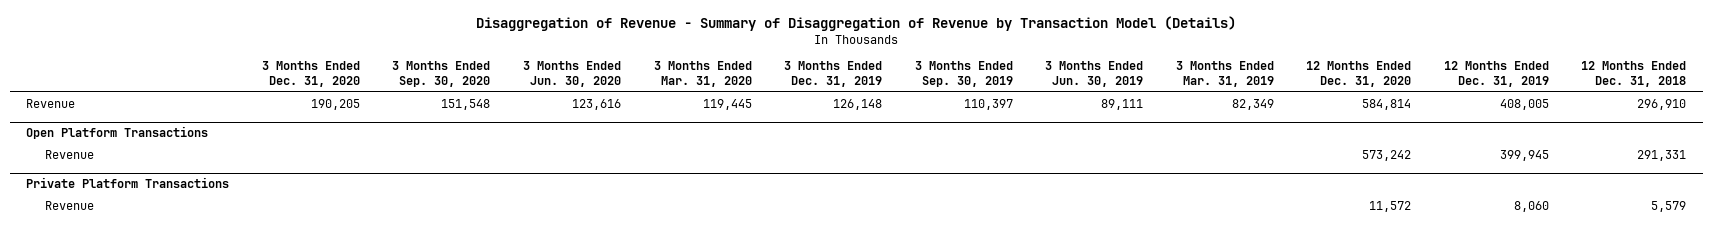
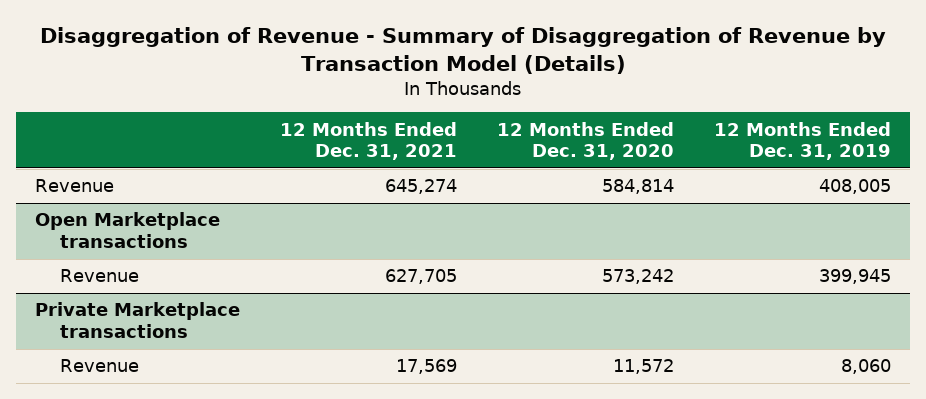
- | 3 Months Ended Dec. 31, 2020 | 3 Months Ended Sep. 30, 2020 | 3 Months Ended Jun. 30, 2020 | 3 Months Ended Mar. 31, 2020 | 3 Months Ended Dec. 31, 2019 | 3 Months Ended Sep. 30, 2019 | 3 Months Ended Jun. 30, 2019 | 3 Months Ended Mar. 31, 2019 | 12 Months Ended Dec. 31, 2020 | 12 Months Ended Dec. 31, 2019 | 12 Months Ended Dec. 31, 2018
+ | 12 Months Ended Dec. 31, 2021 | 12 Months Ended Dec. 31, 2020 | 12 Months Ended Dec. 31, 2019
- Open Platform Transactions
+ Open Marketplace transactions
- Private Platform Transactions
+ Private Marketplace transactions

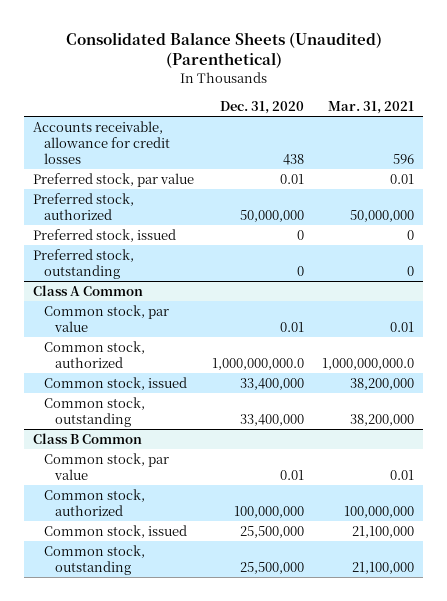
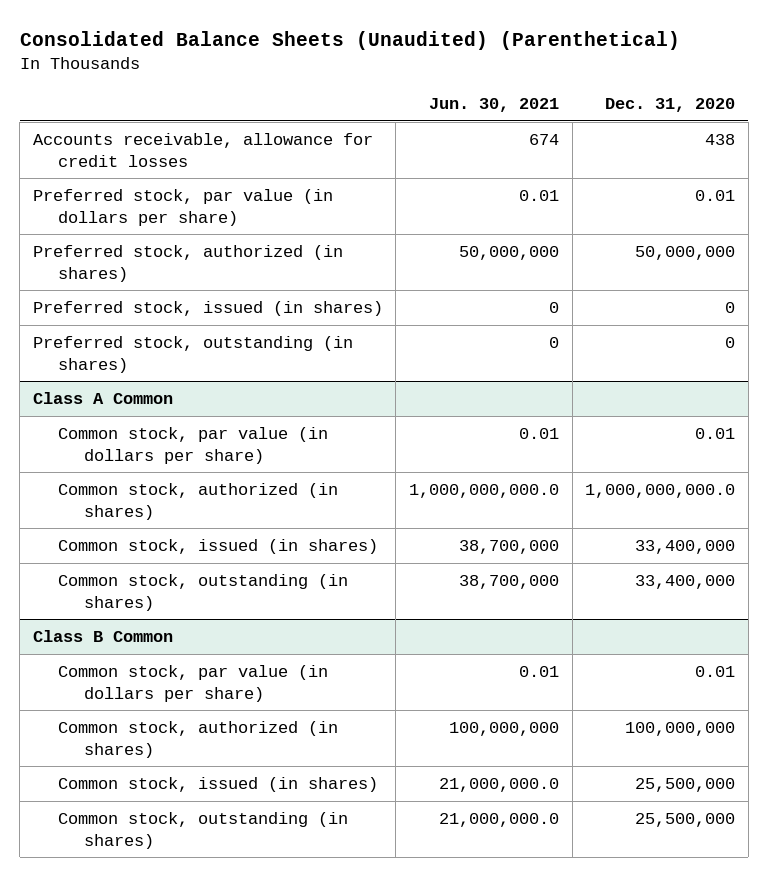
- | Dec. 31, 2020 | Mar. 31, 2021
+ | Jun. 30, 2021 | Dec. 31, 2020
- Preferred stock, par value | 0.01 | 0.01
- Preferred stock, authorized | 50,000,000 | 50,000,000
- Preferred stock, issued | 0 | 0
- Preferred stock, outstanding | 0 | 0
+ Preferred stock, par value (in dollars per share) | 0.01 | 0.01
+ Preferred stock, authorized (in shares) | 50,000,000 | 50,000,000
+ Preferred stock, issued (in shares) | 0 | 0
+ Preferred stock, outstanding (in shares) | 0 | 0
@ Class A Common
- Common stock, par value | 0.01 | 0.01
- Common stock, authorized | 1,000,000,000.0 | 1,000,000,000.0
- Common stock, issued | 33,400,000 | 38,200,000
- Common stock, outstanding | 33,400,000 | 38,200,000
+ Common stock, par value (in dollars per share) | 0.01 | 0.01
+ Common stock, authorized (in shares) | 1,000,000,000.0 | 1,000,000,000.0
+ Common stock, issued (in shares) | 38,700,000 | 33,400,000
+ Common stock, outstanding (in shares) | 38,700,000 | 33,400,000
@ Class B Common
- Common stock, par value | 0.01 | 0.01
- Common stock, authorized | 100,000,000 | 100,000,000
- Common stock, issued | 25,500,000 | 21,100,000
- Common stock, outstanding | 25,500,000 | 21,100,000
+ Common stock, par value (in dollars per share) | 0.01 | 0.01
+ Common stock, authorized (in shares) | 100,000,000 | 100,000,000
+ Common stock, issued (in shares) | 21,000,000.0 | 25,500,000
+ Common stock, outstanding (in shares) | 21,000,000.0 | 25,500,000

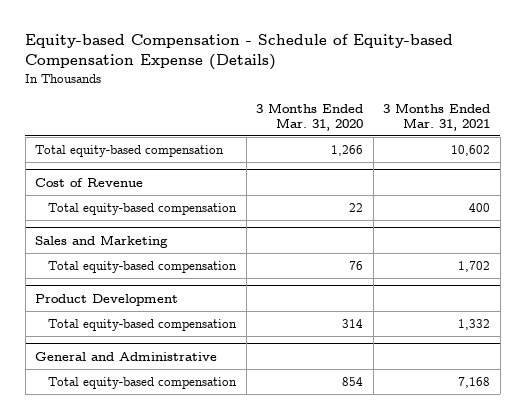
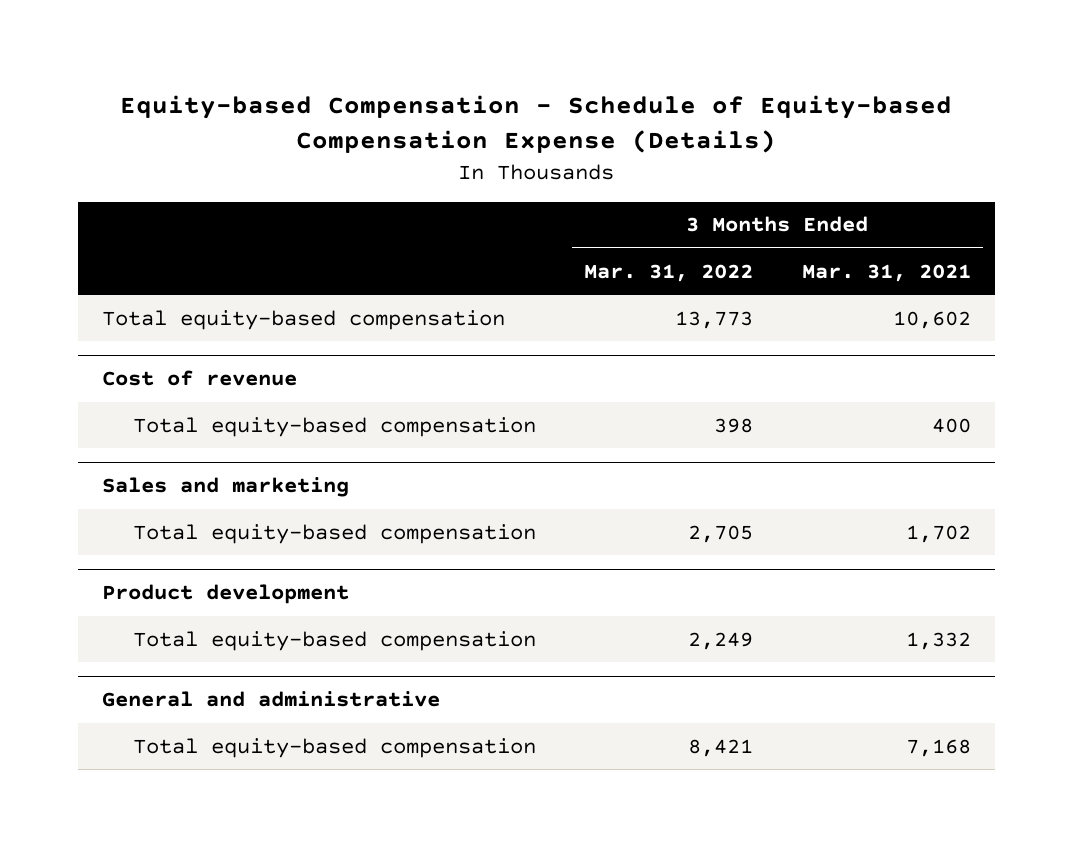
- | 3 Months Ended Mar. 31, 2020 | 3 Months Ended Mar. 31, 2021
+ | 3 Months Ended Mar. 31, 2022 | 3 Months Ended Mar. 31, 2021
- Cost of Revenue
+ Cost of revenue
- Sales and Marketing
+ Sales and marketing
- Product Development
+ Product development
- General and Administrative
+ General and administrative

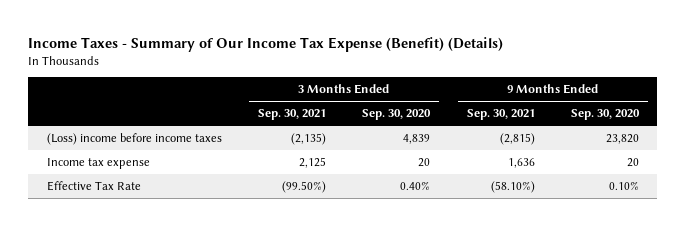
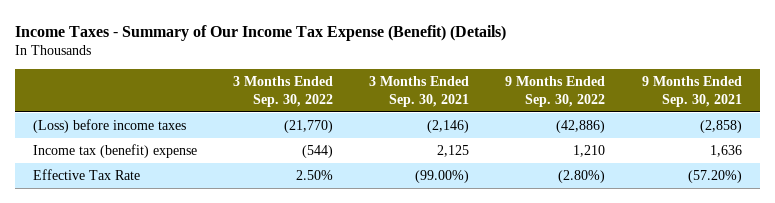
- | 3 Months Ended Sep. 30, 2021 | 3 Months Ended Sep. 30, 2020 | 9 Months Ended Sep. 30, 2021 | 9 Months Ended Sep. 30, 2020
+ | 3 Months Ended Sep. 30, 2022 | 3 Months Ended Sep. 30, 2021 | 9 Months Ended Sep. 30, 2022 | 9 Months Ended Sep. 30, 2021
- (Loss) income before income taxes | (2,135) | 4,839 | (2,815) | 23,820
- Income tax expense | 2,125 | 20 | 1,636 | 20
- Effective Tax Rate | (99.50%) | 0.40% | (58.10%) | 0.10%
+ (Loss) before income taxes | (21,770) | (2,146) | (42,886) | (2,858)
+ Income tax (benefit) expense | (544) | 2,125 | 1,210 | 1,636
+ Effective Tax Rate | 2.50% | (99.00%) | (2.80%) | (57.20%)

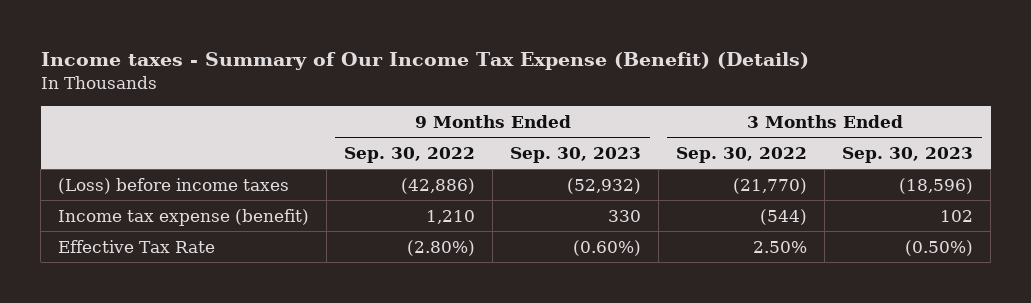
- Income Taxes - Summary of Our Income Tax Expense (Benefit) (Details)
+ Income taxes - Summary of Our Income Tax Expense (Benefit) (Details)
- | 3 Months Ended Sep. 30, 2022 | 3 Months Ended Sep. 30, 2021 | 9 Months Ended Sep. 30, 2022 | 9 Months Ended Sep. 30, 2021
+ | 9 Months Ended Sep. 30, 2022 | 9 Months Ended Sep. 30, 2023 | 3 Months Ended Sep. 30, 2022 | 3 Months Ended Sep. 30, 2023
- Income tax (benefit) expense | (544) | 2,125 | 1,210 | 1,636
+ Income tax expense (benefit) | 1,210 | 330 | (544) | 102

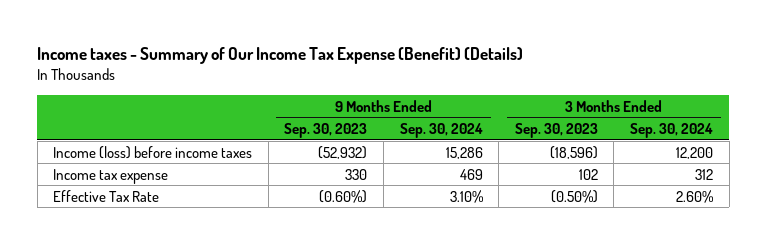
- | 9 Months Ended Sep. 30, 2022 | 9 Months Ended Sep. 30, 2023 | 3 Months Ended Sep. 30, 2022 | 3 Months Ended Sep. 30, 2023
+ | 9 Months Ended Sep. 30, 2023 | 9 Months Ended Sep. 30, 2024 | 3 Months Ended Sep. 30, 2023 | 3 Months Ended Sep. 30, 2024
- (Loss) before income taxes | (42,886) | (52,932) | (21,770) | (18,596)
- Income tax expense (benefit) | 1,210 | 330 | (544) | 102
+ Income (loss) before income taxes | (52,932) | 15,286 | (18,596) | 12,200
+ Income tax expense | 330 | 469 | 102 | 312

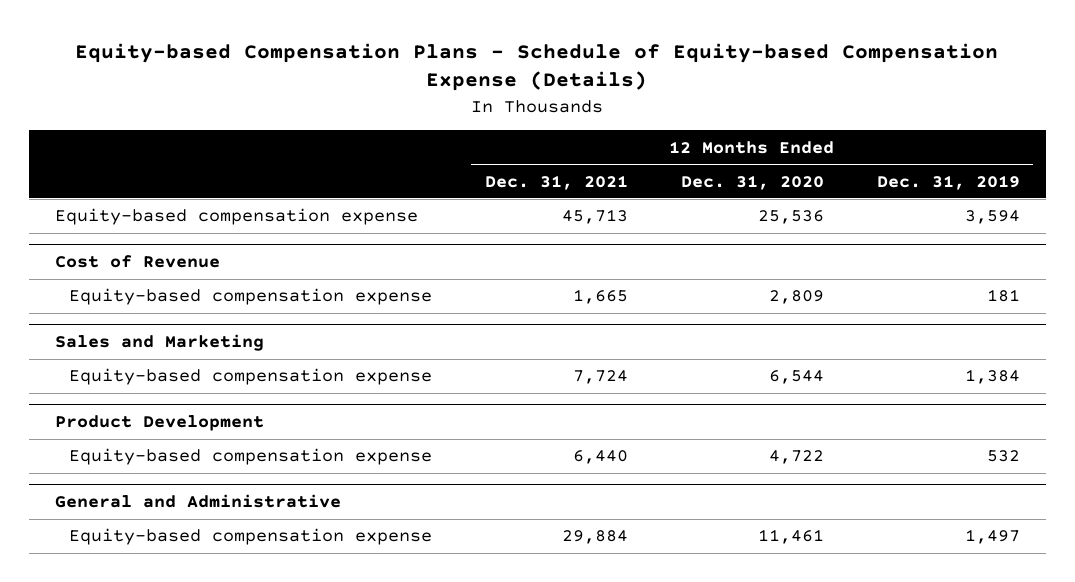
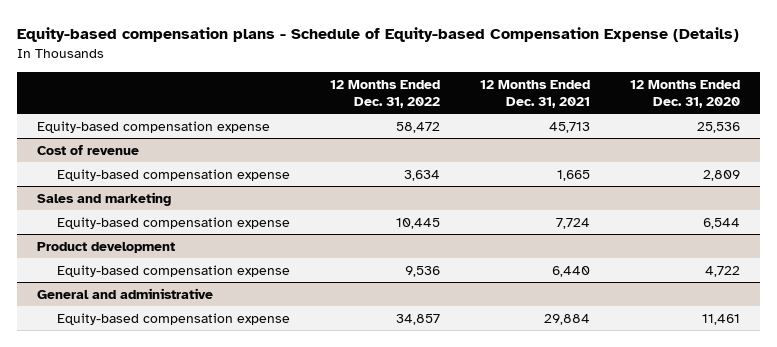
- Equity-based Compensation Plans - Schedule of Equity-based Compensation Expense (Details)
+ Equity-based compensation plans - Schedule of Equity-based Compensation Expense (Details)
- | 12 Months Ended Dec. 31, 2021 | 12 Months Ended Dec. 31, 2020 | 12 Months Ended Dec. 31, 2019
+ | 12 Months Ended Dec. 31, 2022 | 12 Months Ended Dec. 31, 2021 | 12 Months Ended Dec. 31, 2020
- Cost of Revenue
+ Cost of revenue
- Sales and Marketing
+ Sales and marketing
- Product Development
+ Product development
- General and Administrative
+ General and administrative

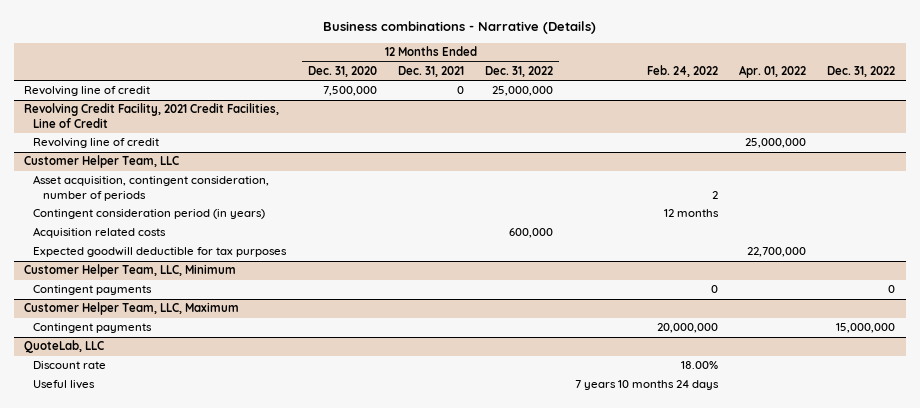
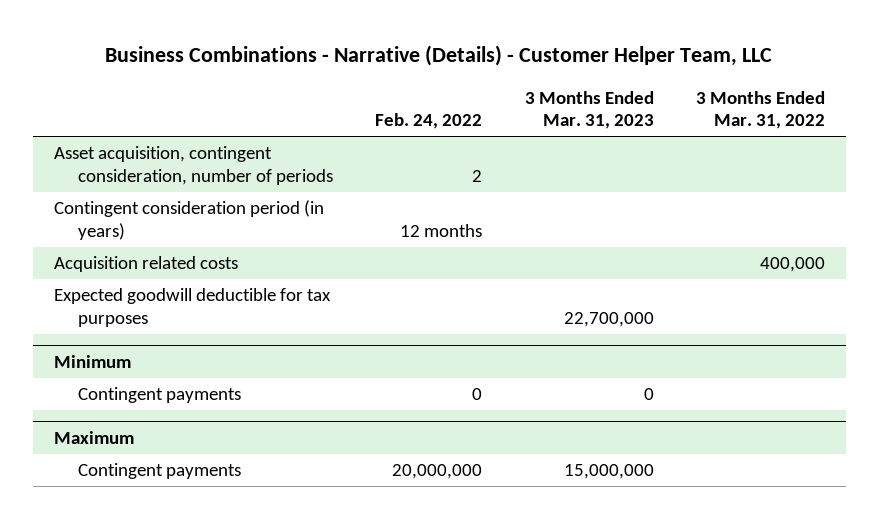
- Business combinations - Narrative (Details)
+ Business Combinations - Narrative (Details) - Customer Helper Team, LLC
- | 12 Months Ended Dec. 31, 2020 | 12 Months Ended Dec. 31, 2021 | 12 Months Ended Dec. 31, 2022 | Feb. 24, 2022 | Apr. 01, 2022 | Dec. 31, 2022
+ | Feb. 24, 2022 | 3 Months Ended Mar. 31, 2023 | 3 Months Ended Mar. 31, 2022
- Revolving line of credit | 7,500,000 | 0 | 25,000,000 | | |
- Revolving Credit Facility, 2021 Credit Facilities, Line of Credit
- Revolving line of credit | | | | | 25,000,000 |
- Customer Helper Team, LLC
- Customer Helper Team, LLC, Minimum
+ Minimum
- Customer Helper Team, LLC, Maximum
+ Maximum
- QuoteLab, LLC
- Discount rate | | | | 18.00% | |
- Useful lives | | | | 7 years 10 months 24 days | |

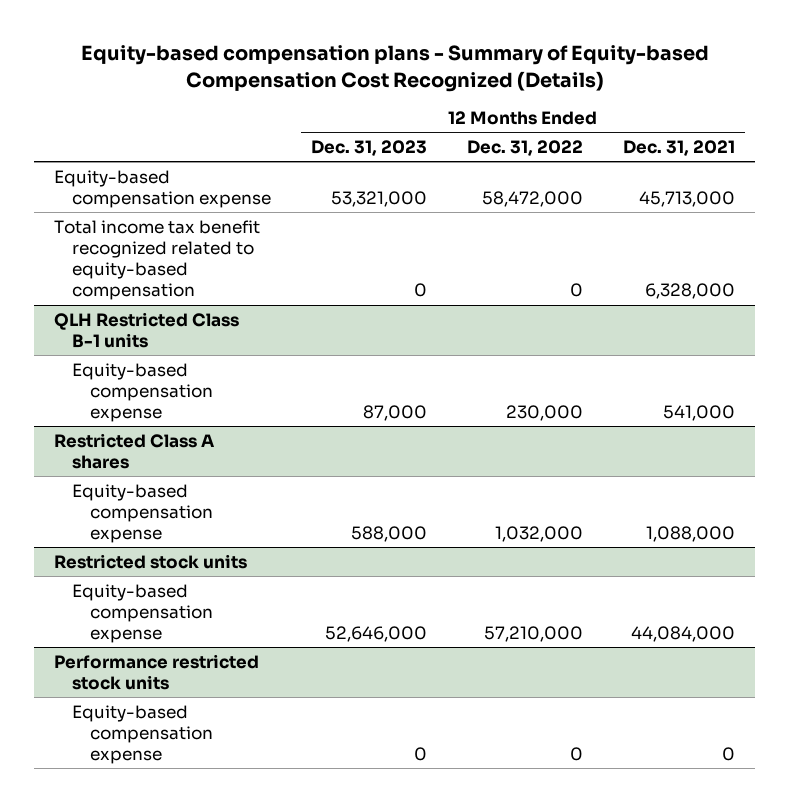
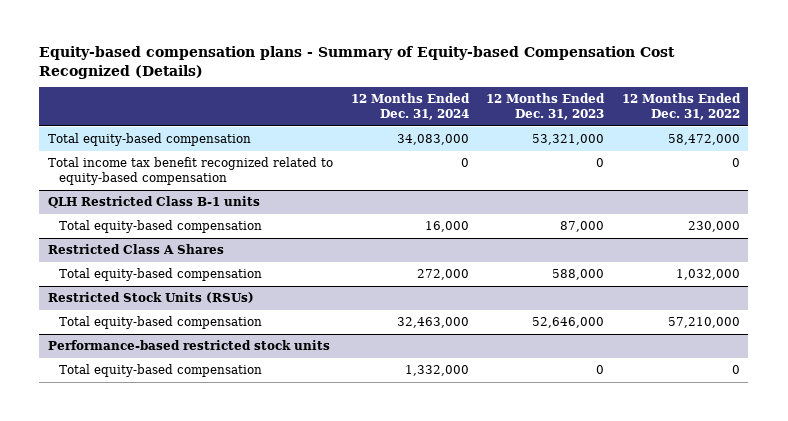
- | 12 Months Ended Dec. 31, 2023 | 12 Months Ended Dec. 31, 2022 | 12 Months Ended Dec. 31, 2021
+ | 12 Months Ended Dec. 31, 2024 | 12 Months Ended Dec. 31, 2023 | 12 Months Ended Dec. 31, 2022
- Equity-based compensation expense | 53,321,000 | 58,472,000 | 45,713,000
+ Total equity-based compensation | 34,083,000 | 53,321,000 | 58,472,000
@ QLH Restricted Class B-1 units
- Equity-based compensation expense | 87,000 | 230,000 | 541,000
- Restricted Class A shares
- Equity-based compensation expense | 588,000 | 1,032,000 | 1,088,000
- Restricted stock units
- Equity-based compensation expense | 52,646,000 | 57,210,000 | 44,084,000
- Performance restricted stock units
- Equity-based compensation expense | 0 | 0 | 0
@ QLH Restricted Class B-1 units
+ Total equity-based compensation | 16,000 | 87,000 | 230,000
+ Restricted Class A Shares
+ Total equity-based compensation | 272,000 | 588,000 | 1,032,000
+ Restricted Stock Units (RSUs)
+ Total equity-based compensation | 32,463,000 | 52,646,000 | 57,210,000
+ Performance-based restricted stock units
+ Total equity-based compensation | 1,332,000 | 0 | 0

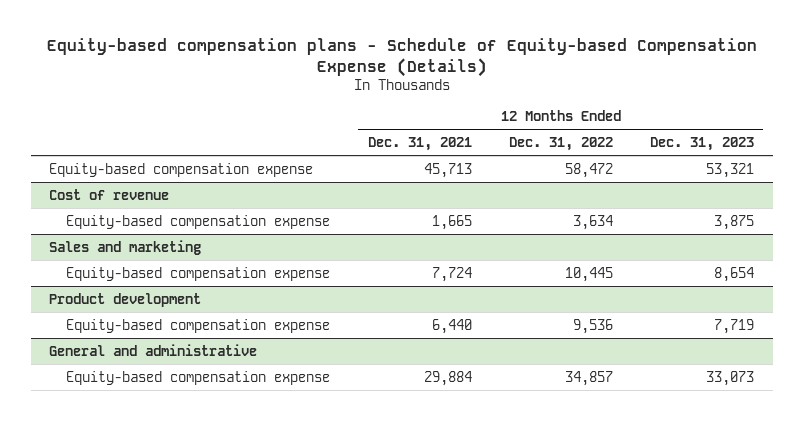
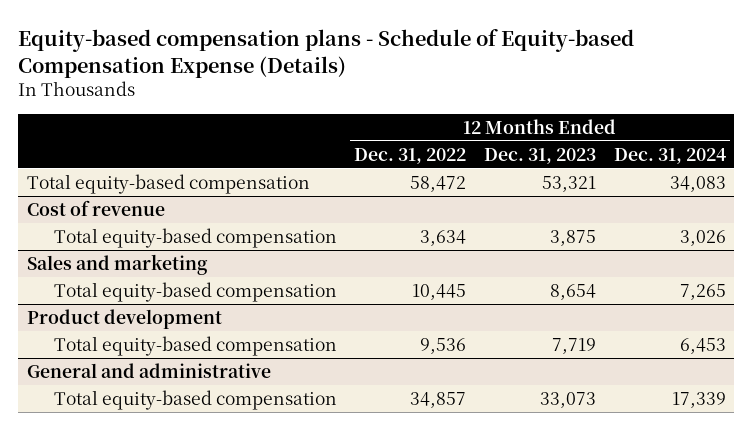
- | 12 Months Ended Dec. 31, 2021 | 12 Months Ended Dec. 31, 2022 | 12 Months Ended Dec. 31, 2023
+ | 12 Months Ended Dec. 31, 2022 | 12 Months Ended Dec. 31, 2023 | 12 Months Ended Dec. 31, 2024
- Equity-based compensation expense | 45,713 | 58,472 | 53,321
+ Total equity-based compensation | 58,472 | 53,321 | 34,083
@ Cost of revenue
- Equity-based compensation expense | 1,665 | 3,634 | 3,875
+ Total equity-based compensation | 3,634 | 3,875 | 3,026
@ Sales and marketing
- Equity-based compensation expense | 7,724 | 10,445 | 8,654
+ Total equity-based compensation | 10,445 | 8,654 | 7,265
@ Product development
- Equity-based compensation expense | 6,440 | 9,536 | 7,719
+ Total equity-based compensation | 9,536 | 7,719 | 6,453
@ General and administrative
- Equity-based compensation expense | 29,884 | 34,857 | 33,073
+ Total equity-based compensation | 34,857 | 33,073 | 17,339

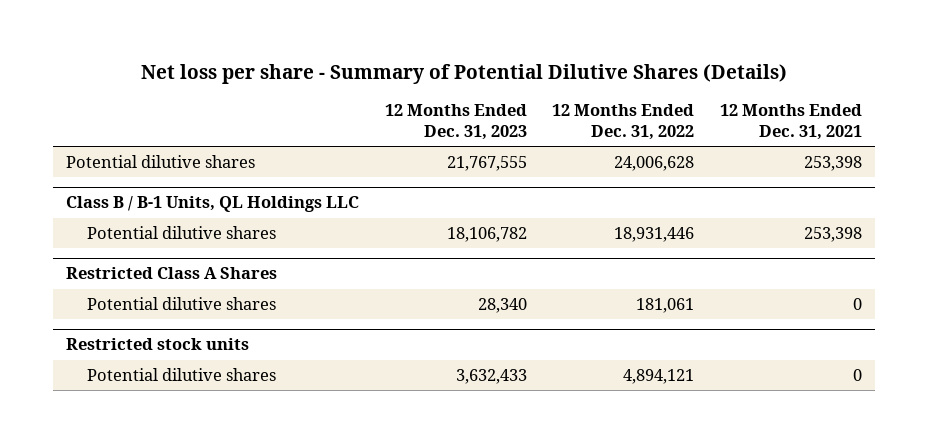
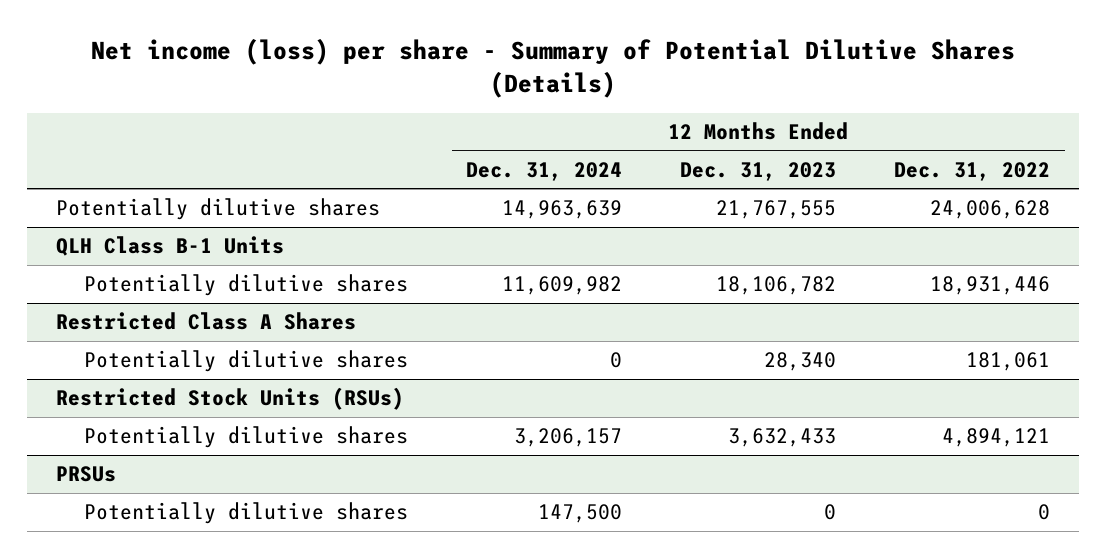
- Net loss per share - Summary of Potential Dilutive Shares (Details)
+ Net income (loss) per share - Summary of Potential Dilutive Shares (Details)
- | 12 Months Ended Dec. 31, 2023 | 12 Months Ended Dec. 31, 2022 | 12 Months Ended Dec. 31, 2021
+ | 12 Months Ended Dec. 31, 2024 | 12 Months Ended Dec. 31, 2023 | 12 Months Ended Dec. 31, 2022
- Potential dilutive shares | 21,767,555 | 24,006,628 | 253,398
- Class B / B-1 Units, QL Holdings LLC
- Potential dilutive shares | 18,106,782 | 18,931,446 | 253,398
+ Potentially dilutive shares | 14,963,639 | 21,767,555 | 24,006,628
+ QLH Class B-1 Units
+ Potentially dilutive shares | 11,609,982 | 18,106,782 | 18,931,446
@ Restricted Class A Shares
- Potential dilutive shares | 28,340 | 181,061 | 0
- Restricted stock units
- Potential dilutive shares | 3,632,433 | 4,894,121 | 0
@ Restricted Class A Shares
+ Potentially dilutive shares | 0 | 28,340 | 181,061
+ Restricted Stock Units (RSUs)
+ Potentially dilutive shares | 3,206,157 | 3,632,433 | 4,894,121
+ PRSUs
+ Potentially dilutive shares | 147,500 | 0 | 0

